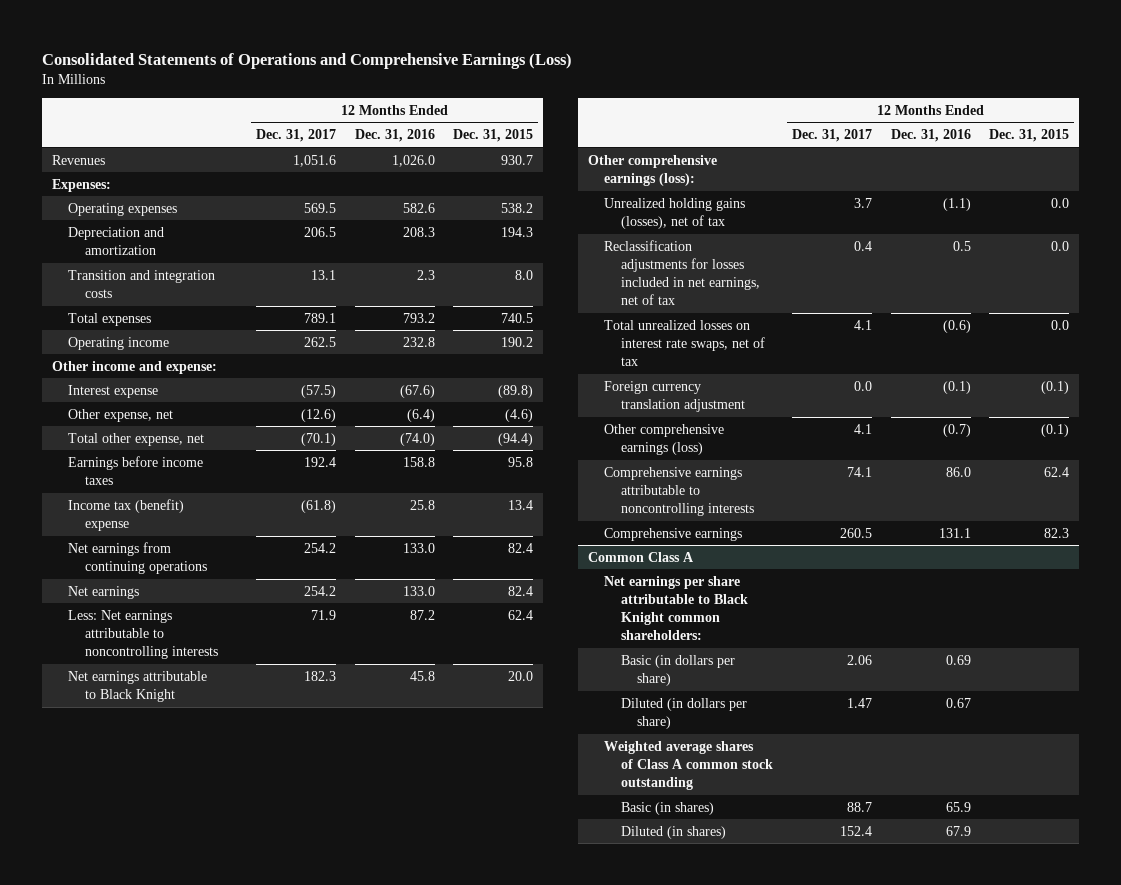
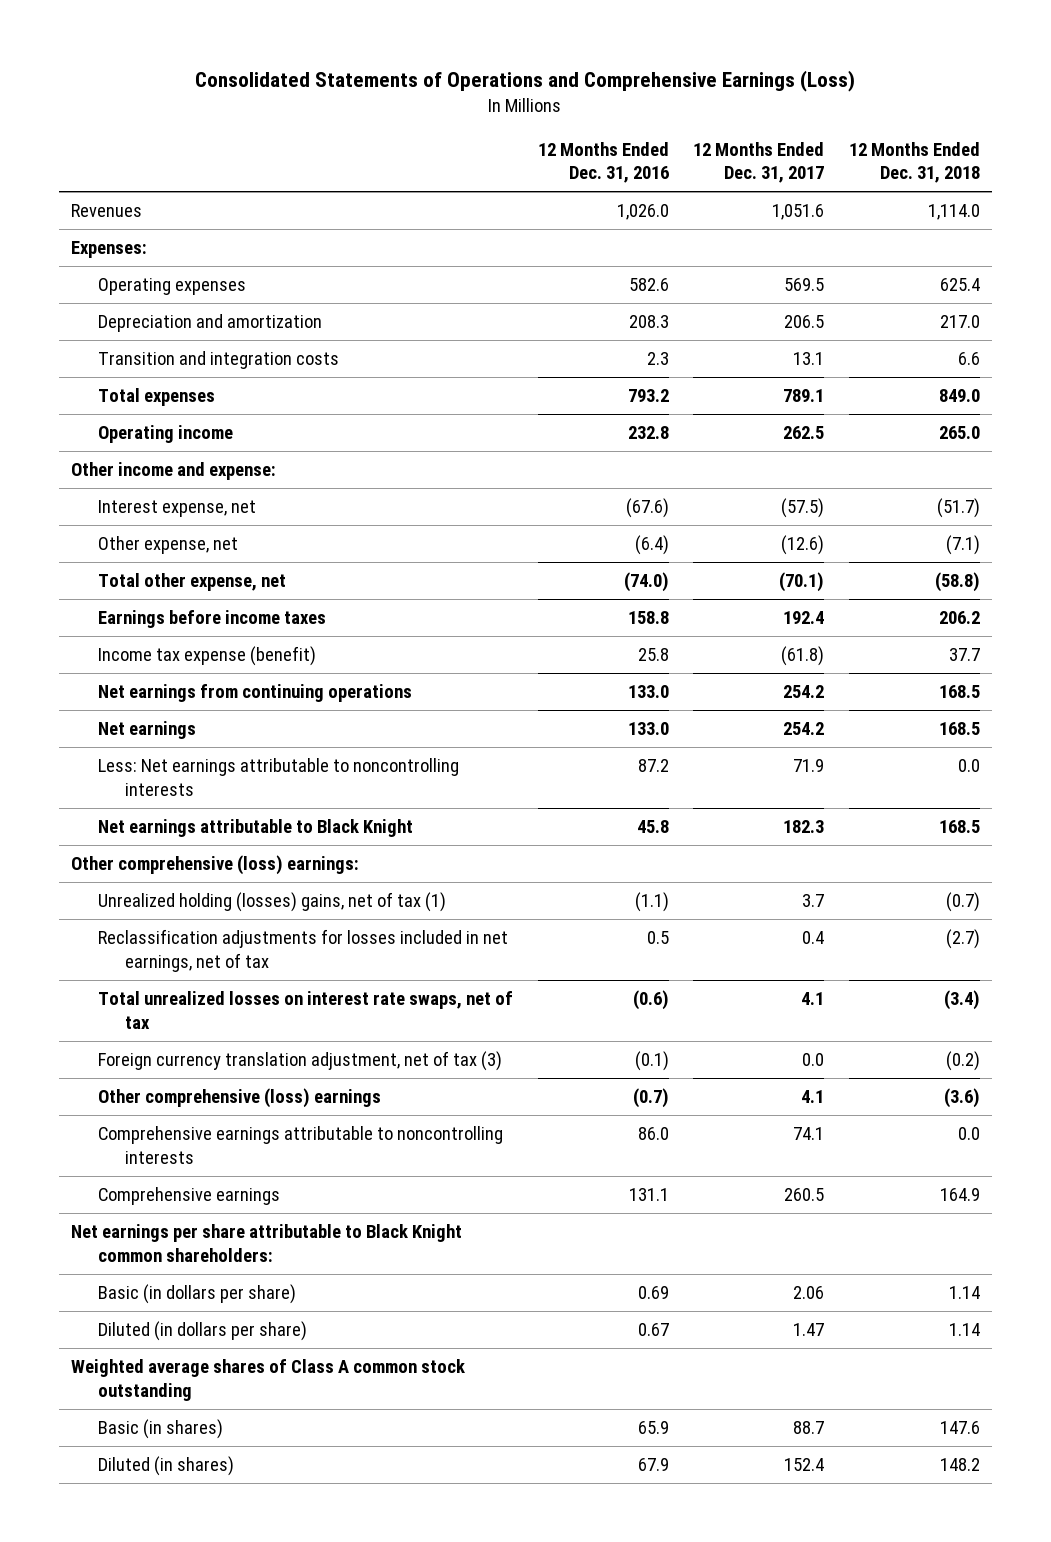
- | 12 Months Ended Dec. 31, 2017 | 12 Months Ended Dec. 31, 2016 | 12 Months Ended Dec. 31, 2015
+ | 12 Months Ended Dec. 31, 2016 | 12 Months Ended Dec. 31, 2017 | 12 Months Ended Dec. 31, 2018
- Interest expense | (57.5) | (67.6) | (89.8)
+ Interest expense, net | (67.6) | (57.5) | (51.7)
- Income tax (benefit) expense | (61.8) | 25.8 | 13.4
+ Income tax expense (benefit) | 25.8 | (61.8) | 37.7
- Other comprehensive earnings (loss):
- Unrealized holding gains (losses), net of tax | 3.7 | (1.1) | 0.0
+ Other comprehensive (loss) earnings:
+ Unrealized holding (losses) gains, net of tax (1) | (1.1) | 3.7 | (0.7)
- Foreign currency translation adjustment | 0.0 | (0.1) | (0.1)
- Other comprehensive earnings (loss) | 4.1 | (0.7) | (0.1)
+ Foreign currency translation adjustment, net of tax (3) | (0.1) | 0.0 | (0.2)
+ Other comprehensive (loss) earnings | (0.7) | 4.1 | (3.6)
- Common Class A

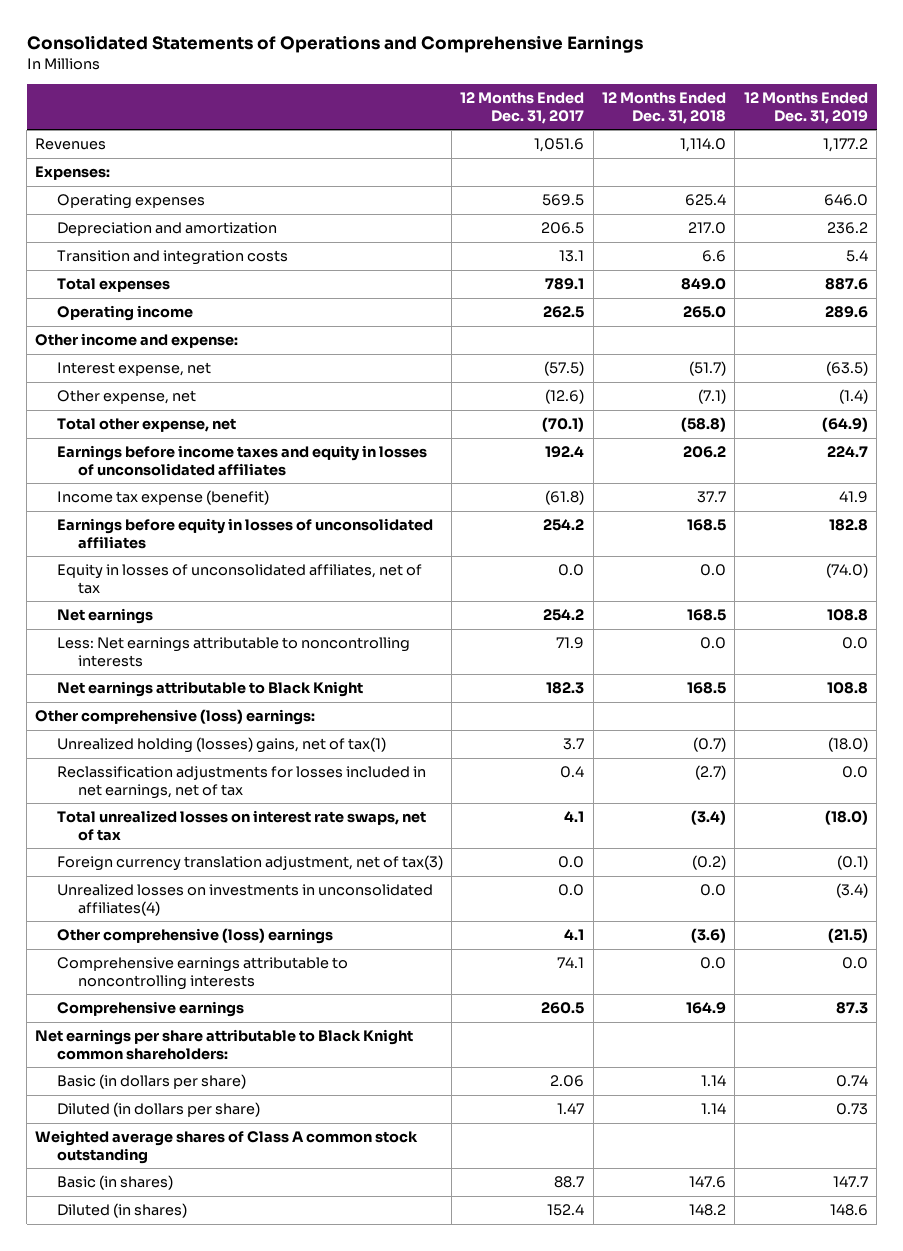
- Consolidated Statements of Operations and Comprehensive Earnings (Loss)
+ Consolidated Statements of Operations and Comprehensive Earnings
- | 12 Months Ended Dec. 31, 2016 | 12 Months Ended Dec. 31, 2017 | 12 Months Ended Dec. 31, 2018
+ | 12 Months Ended Dec. 31, 2017 | 12 Months Ended Dec. 31, 2018 | 12 Months Ended Dec. 31, 2019
- Earnings before income taxes | 158.8 | 192.4 | 206.2
+ Earnings before income taxes and equity in losses of unconsolidated affiliates | 192.4 | 206.2 | 224.7
- Net earnings from continuing operations | 133.0 | 254.2 | 168.5
+ Earnings before equity in losses of unconsolidated affiliates | 254.2 | 168.5 | 182.8
+ Equity in losses of unconsolidated affiliates, net of tax | 0.0 | 0.0 | (74.0)
- Unrealized holding (losses) gains, net of tax (1) | (1.1) | 3.7 | (0.7)
+ Unrealized holding (losses) gains, net of tax(1) | 3.7 | (0.7) | (18.0)
- Foreign currency translation adjustment, net of tax (3) | (0.1) | 0.0 | (0.2)
+ Foreign currency translation adjustment, net of tax(3) | 0.0 | (0.2) | (0.1)
+ Unrealized losses on investments in unconsolidated affiliates(4) | 0.0 | 0.0 | (3.4)

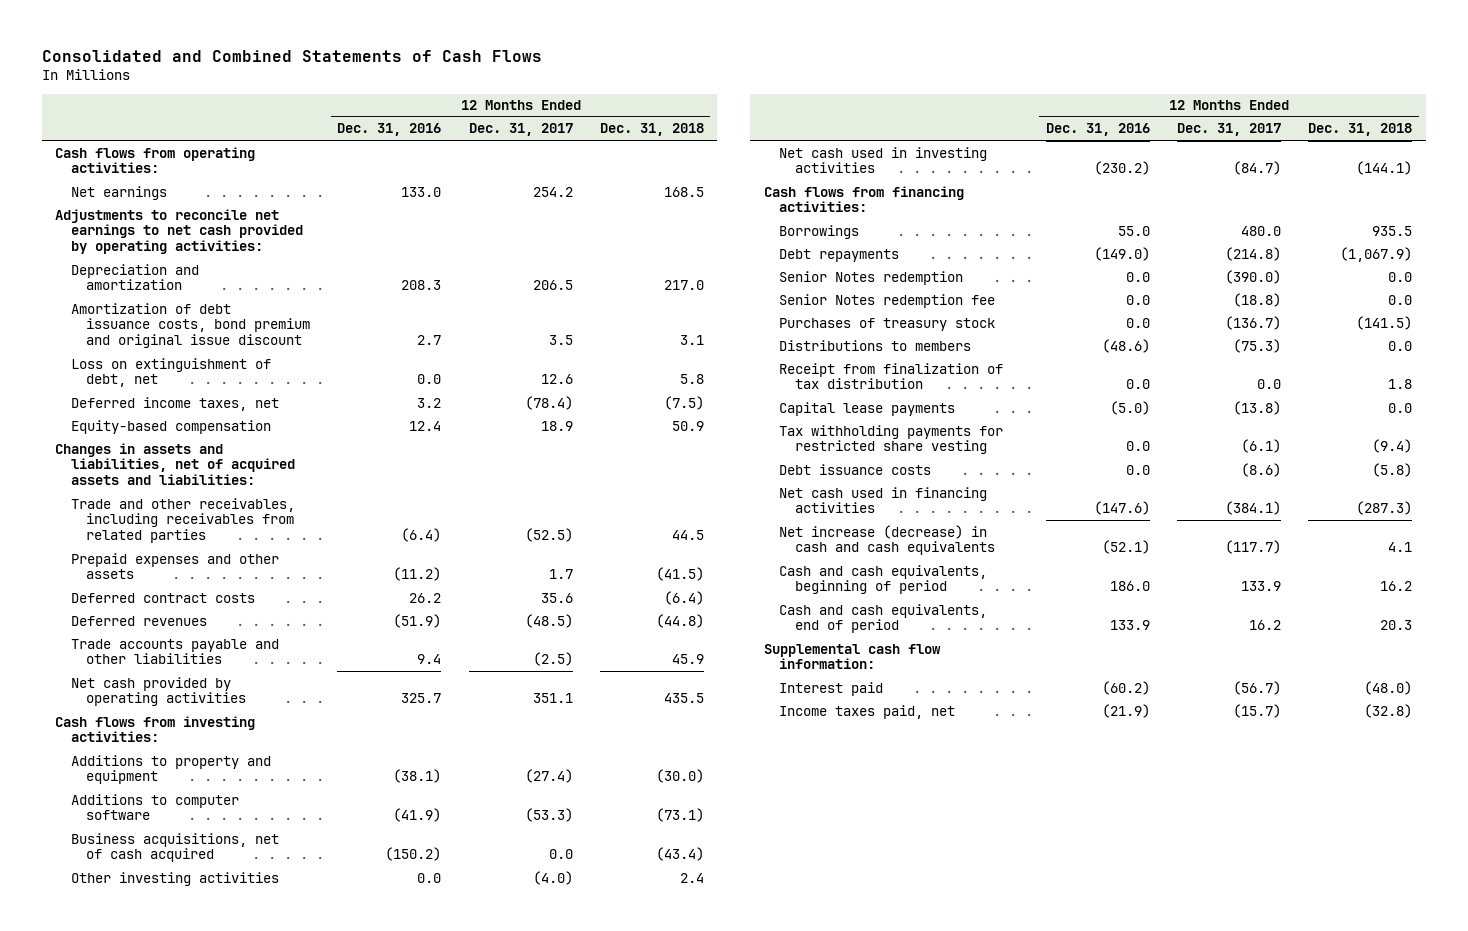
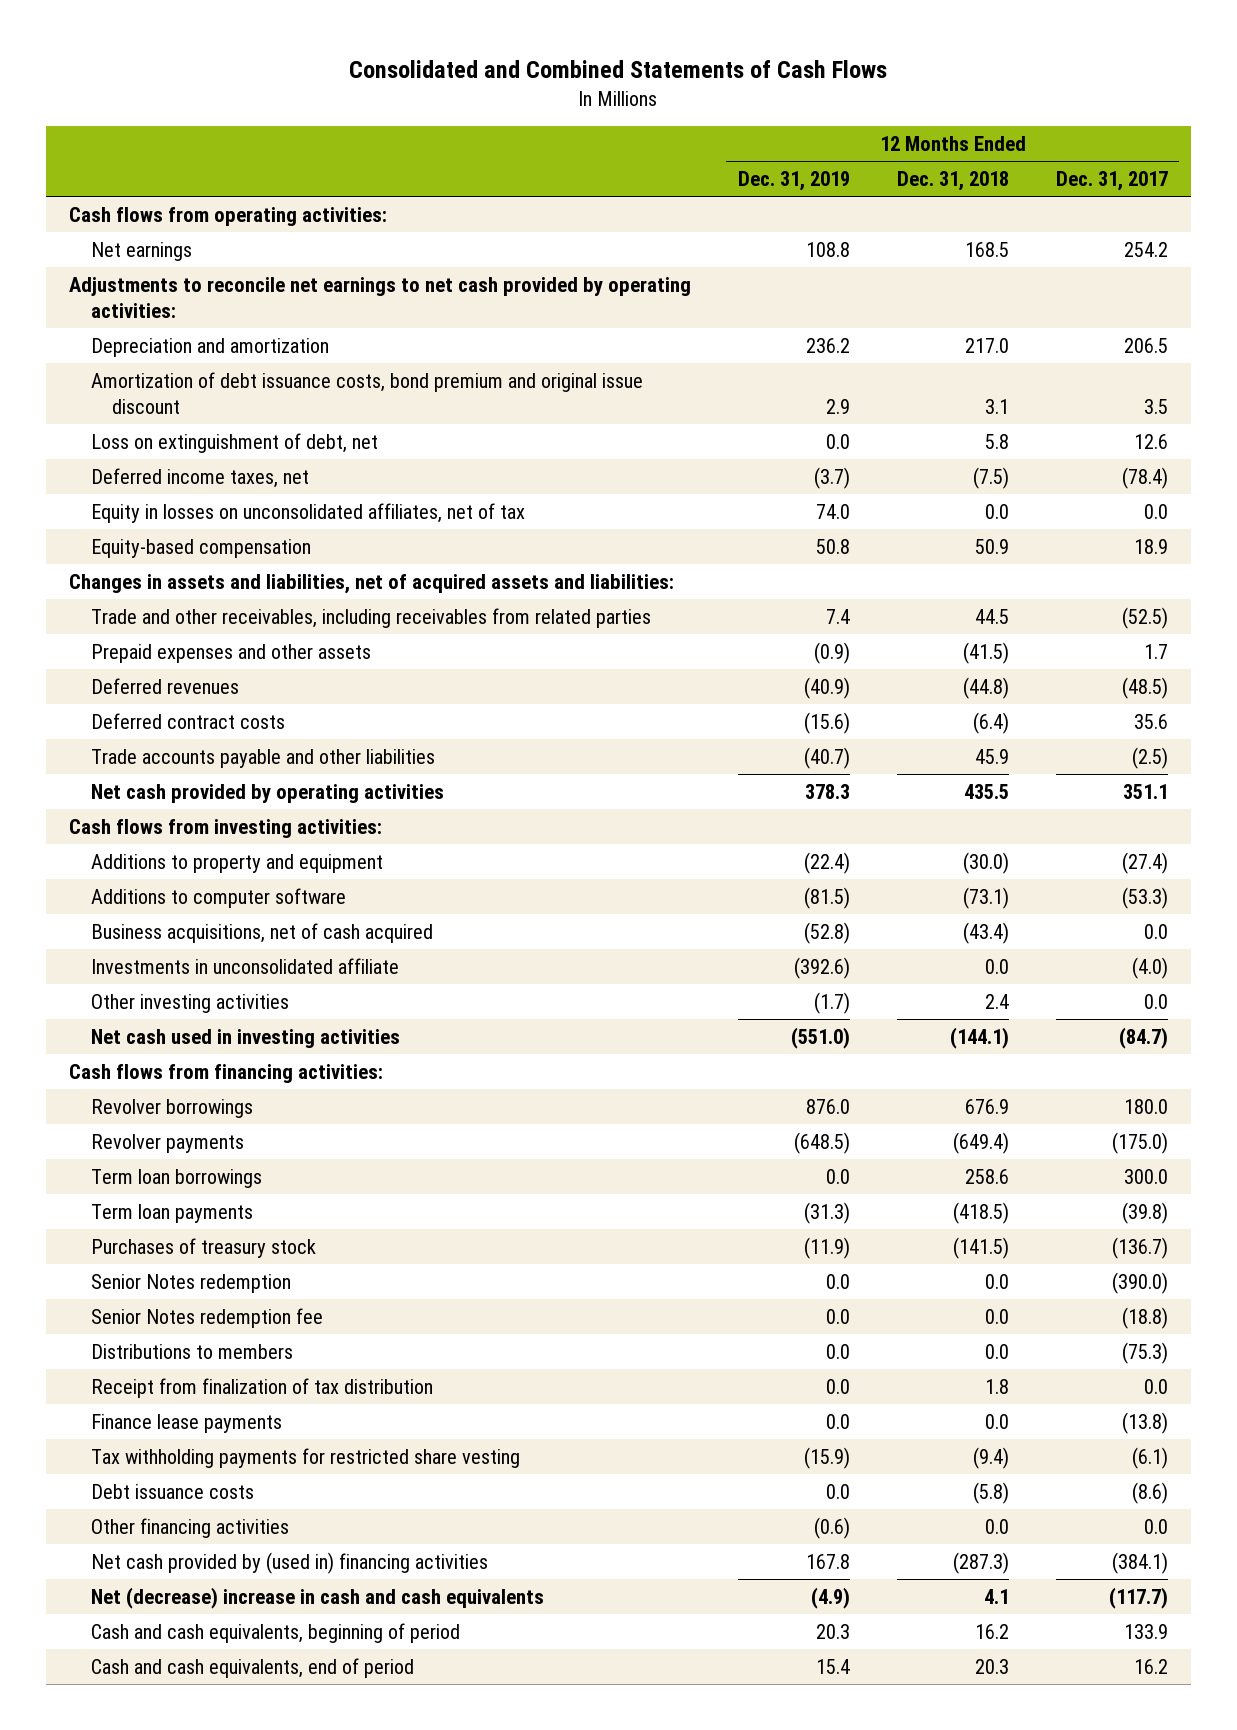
- | 12 Months Ended Dec. 31, 2016 | 12 Months Ended Dec. 31, 2017 | 12 Months Ended Dec. 31, 2018
+ | 12 Months Ended Dec. 31, 2019 | 12 Months Ended Dec. 31, 2018 | 12 Months Ended Dec. 31, 2017
+ Equity in losses on unconsolidated affiliates, net of tax | 74.0 | 0.0 | 0.0
moved down: Deferred contract costs | (15.6) | (6.4) | 35.6
- Other investing activities | 0.0 | (4.0) | 2.4
+ Investments in unconsolidated affiliate | (392.6) | 0.0 | (4.0)
+ Other investing activities | (1.7) | 2.4 | 0.0
- Borrowings | 55.0 | 480.0 | 935.5
- Debt repayments | (149.0) | (214.8) | (1,067.9)
+ Revolver borrowings | 876.0 | 676.9 | 180.0
+ Revolver payments | (648.5) | (649.4) | (175.0)
+ Term loan borrowings | 0.0 | 258.6 | 300.0
+ Term loan payments | (31.3) | (418.5) | (39.8)
moved up: Purchases of treasury stock | (11.9) | (141.5) | (136.7)
- Capital lease payments | (5.0) | (13.8) | 0.0
+ Finance lease payments | 0.0 | 0.0 | (13.8)
- Net cash used in financing activities | (147.6) | (384.1) | (287.3)
- Net increase (decrease) in cash and cash equivalents | (52.1) | (117.7) | 4.1
+ Other financing activities | (0.6) | 0.0 | 0.0
+ Net cash provided by (used in) financing activities | 167.8 | (287.3) | (384.1)
+ Net (decrease) increase in cash and cash equivalents | (4.9) | 4.1 | (117.7)
- Supplemental cash flow information:
- Interest paid | (60.2) | (56.7) | (48.0)
- Income taxes paid, net | (21.9) | (15.7) | (32.8)

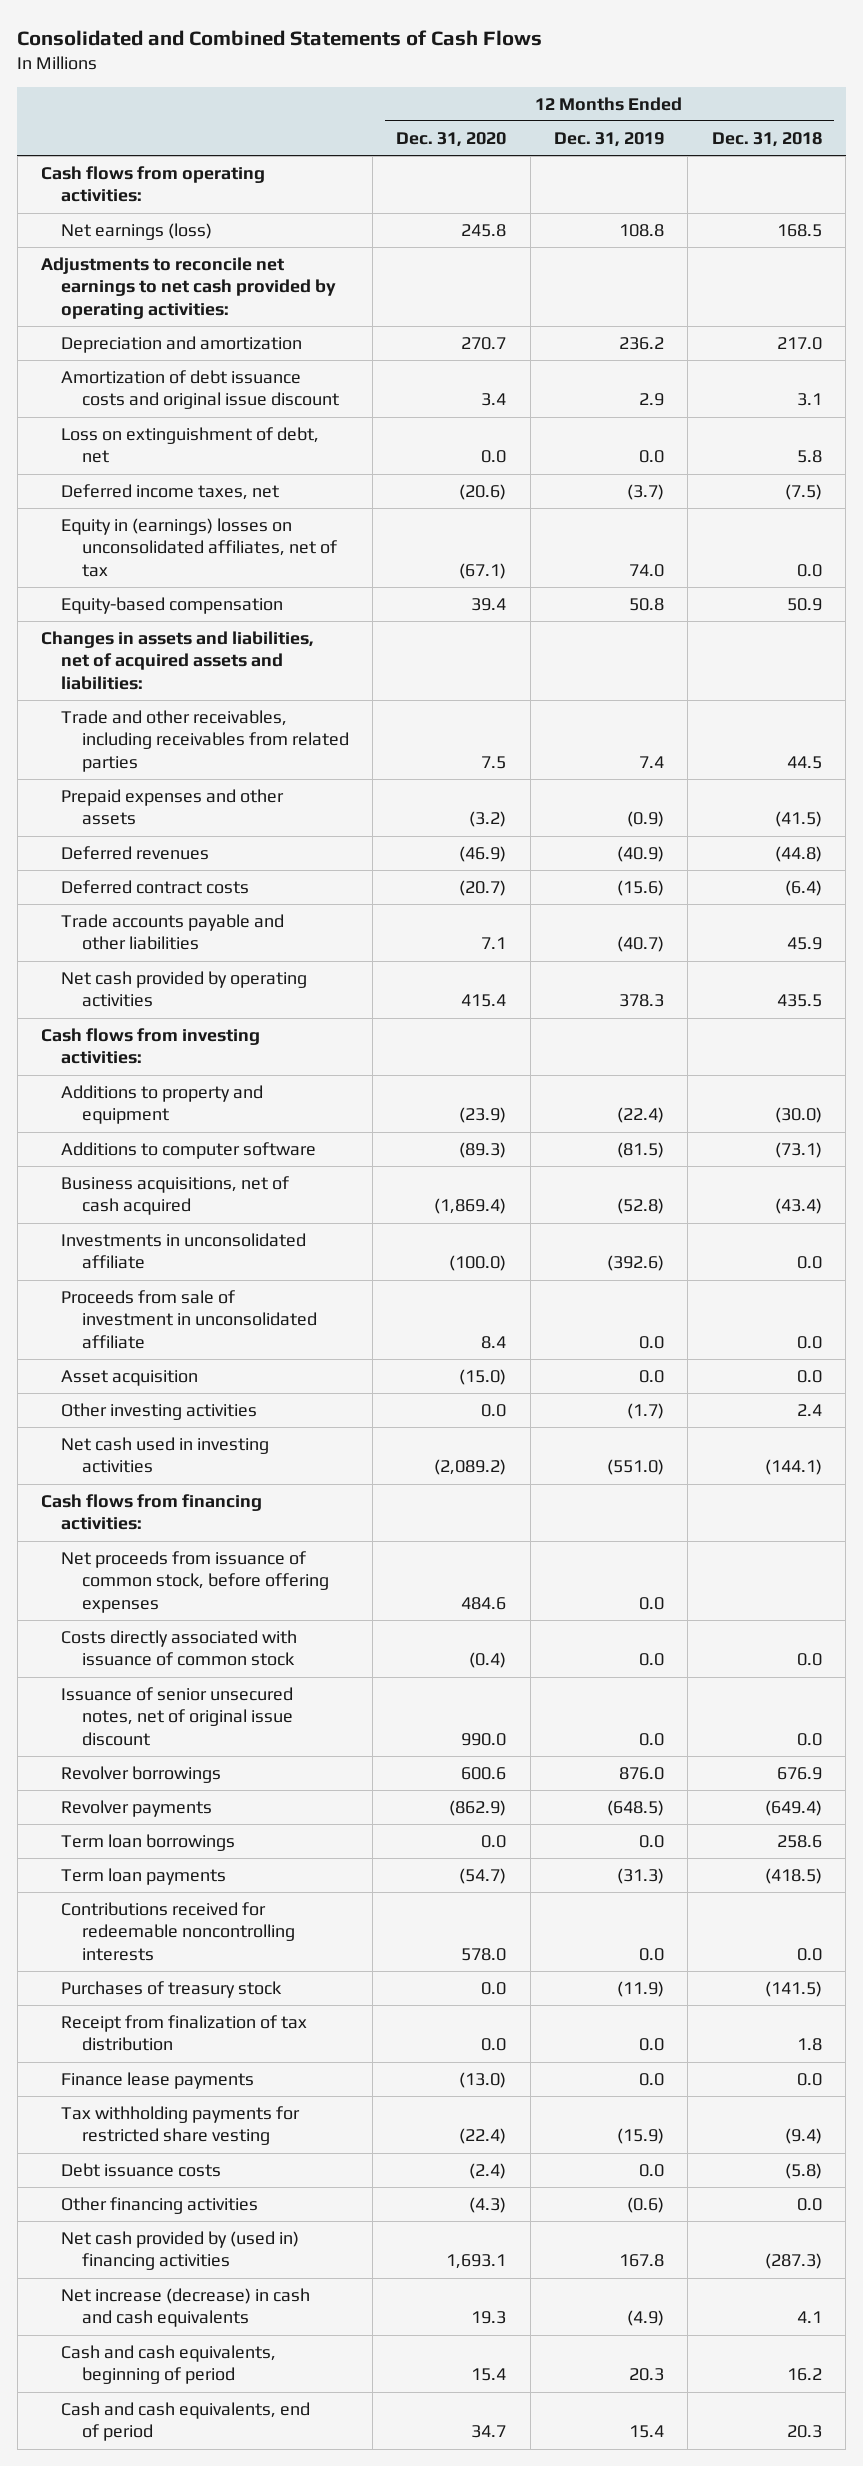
- | 12 Months Ended Dec. 31, 2019 | 12 Months Ended Dec. 31, 2018 | 12 Months Ended Dec. 31, 2017
+ | 12 Months Ended Dec. 31, 2020 | 12 Months Ended Dec. 31, 2019 | 12 Months Ended Dec. 31, 2018
- Net earnings | 108.8 | 168.5 | 254.2
+ Net earnings (loss) | 245.8 | 108.8 | 168.5
- Amortization of debt issuance costs, bond premium and original issue discount | 2.9 | 3.1 | 3.5
+ Amortization of debt issuance costs and original issue discount | 3.4 | 2.9 | 3.1
- Equity in losses on unconsolidated affiliates, net of tax | 74.0 | 0.0 | 0.0
+ Equity in (earnings) losses on unconsolidated affiliates, net of tax | (67.1) | 74.0 | 0.0
+ Proceeds from sale of investment in unconsolidated affiliate | 8.4 | 0.0 | 0.0
+ Asset acquisition | (15.0) | 0.0 | 0.0
+ Net proceeds from issuance of common stock, before offering expenses | 484.6 | 0.0 |
+ Costs directly associated with issuance of common stock | (0.4) | 0.0 | 0.0
+ Issuance of senior unsecured notes, net of original issue discount | 990.0 | 0.0 | 0.0
+ Contributions received for redeemable noncontrolling interests | 578.0 | 0.0 | 0.0
- Senior Notes redemption | 0.0 | 0.0 | (390.0)
- Senior Notes redemption fee | 0.0 | 0.0 | (18.8)
- Distributions to members | 0.0 | 0.0 | (75.3)
- Net (decrease) increase in cash and cash equivalents | (4.9) | 4.1 | (117.7)
+ Net increase (decrease) in cash and cash equivalents | 19.3 | (4.9) | 4.1

